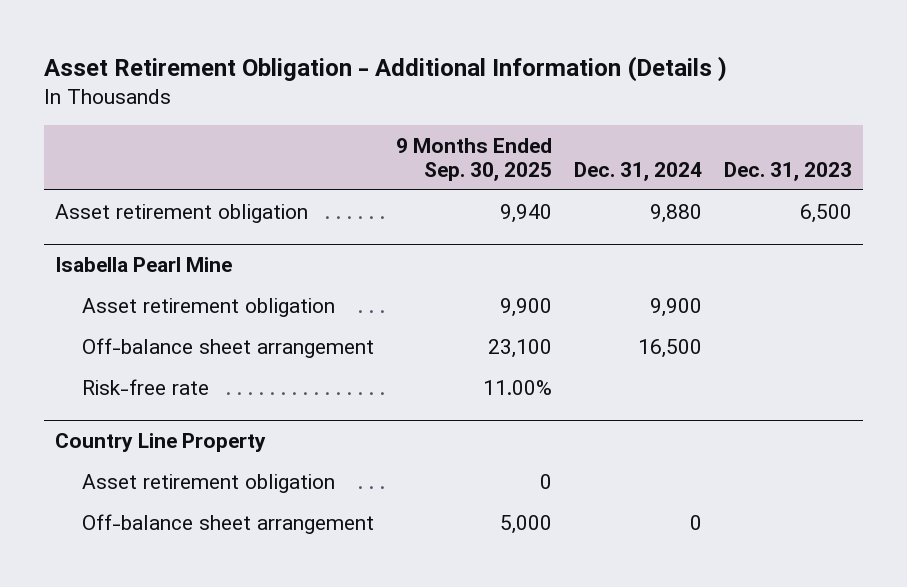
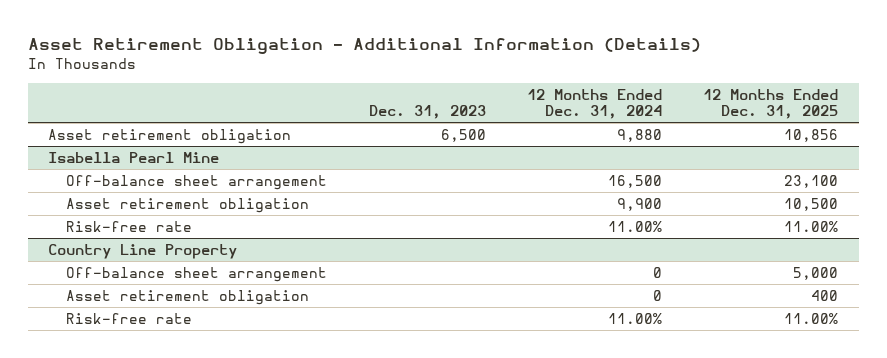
- Asset Retirement Obligation - Additional Information (Details )
+ Asset Retirement Obligation - Additional Information (Details)
- | 9 Months Ended Sep. 30, 2025 | Dec. 31, 2024 | Dec. 31, 2023
+ | Dec. 31, 2023 | 12 Months Ended Dec. 31, 2024 | 12 Months Ended Dec. 31, 2025
@ Isabella Pearl Mine
moved down: Asset retirement obligation | | 9,900 | 10,500
@ Country Line Property
moved down: Asset retirement obligation | | 0 | 400
+ Risk-free rate | | 11.00% | 11.00%

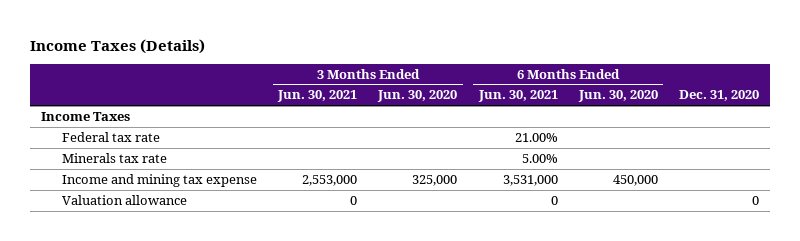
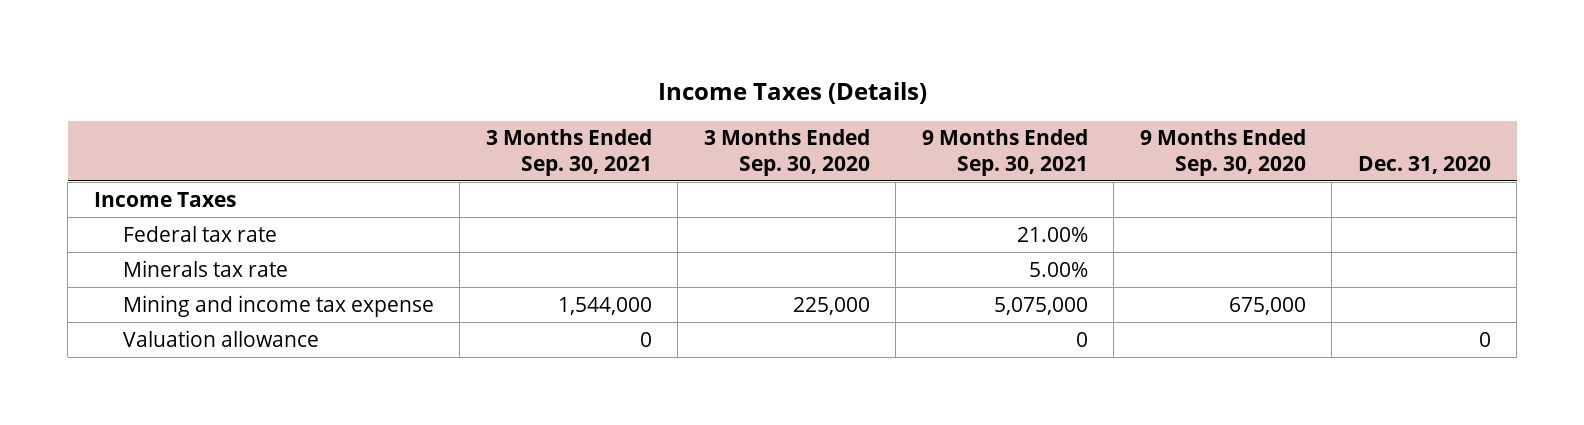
- | 3 Months Ended Jun. 30, 2021 | 3 Months Ended Jun. 30, 2020 | 6 Months Ended Jun. 30, 2021 | 6 Months Ended Jun. 30, 2020 | Dec. 31, 2020
+ | 3 Months Ended Sep. 30, 2021 | 3 Months Ended Sep. 30, 2020 | 9 Months Ended Sep. 30, 2021 | 9 Months Ended Sep. 30, 2020 | Dec. 31, 2020
- Income and mining tax expense | 2,553,000 | 325,000 | 3,531,000 | 450,000 |
+ Mining and income tax expense | 1,544,000 | 225,000 | 5,075,000 | 675,000 |

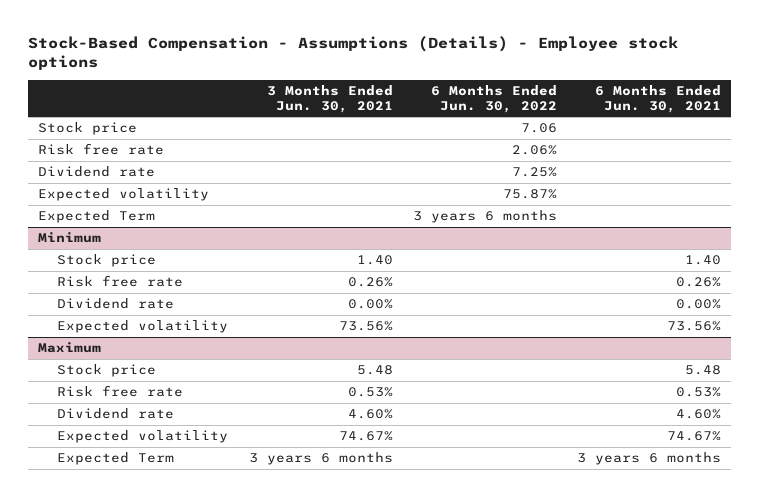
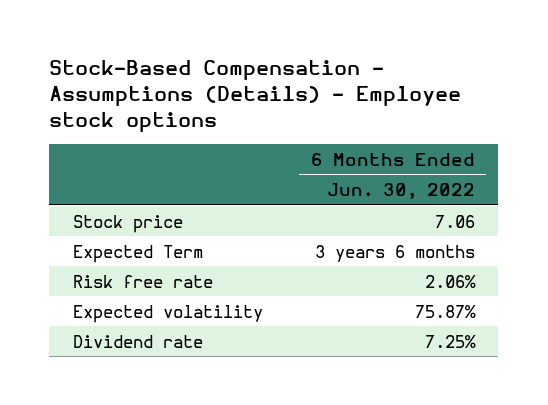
- | 3 Months Ended Jun. 30, 2021 | 6 Months Ended Jun. 30, 2022 | 6 Months Ended Jun. 30, 2021
+ | 6 Months Ended Jun. 30, 2022
moved up: Expected Term | 3 years 6 months
- Minimum
- Stock price | 1.40 | | 1.40
- Risk free rate | 0.26% | | 0.26%
- Dividend rate | 0.00% | | 0.00%
- Expected volatility | 73.56% | | 73.56%
- Maximum
- Stock price | 5.48 | | 5.48
- Risk free rate | 0.53% | | 0.53%
- Dividend rate | 4.60% | | 4.60%
- Expected volatility | 74.67% | | 74.67%
- Expected Term | 3 years 6 months | | 3 years 6 months
moved down: Dividend rate | 7.25%

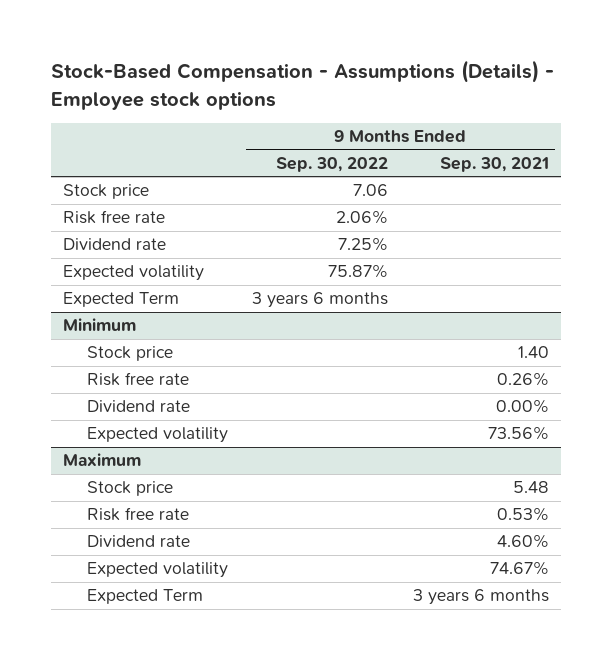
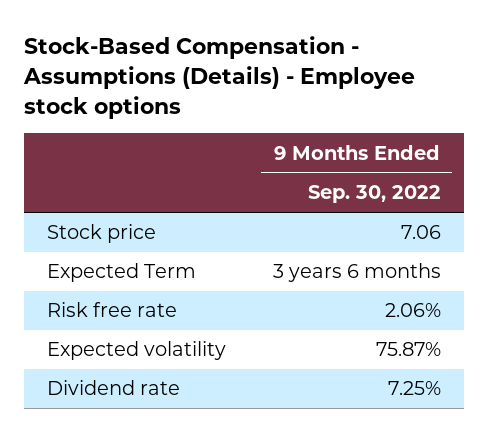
- | 9 Months Ended Sep. 30, 2022 | 9 Months Ended Sep. 30, 2021
+ | 9 Months Ended Sep. 30, 2022
moved up: Expected Term | 3 years 6 months
- Minimum
- Stock price | | 1.40
- Risk free rate | | 0.26%
- Dividend rate | | 0.00%
- Expected volatility | | 73.56%
- Maximum
- Stock price | | 5.48
- Risk free rate | | 0.53%
- Dividend rate | | 4.60%
- Expected volatility | | 74.67%
- Expected Term | | 3 years 6 months
moved down: Dividend rate | 7.25%

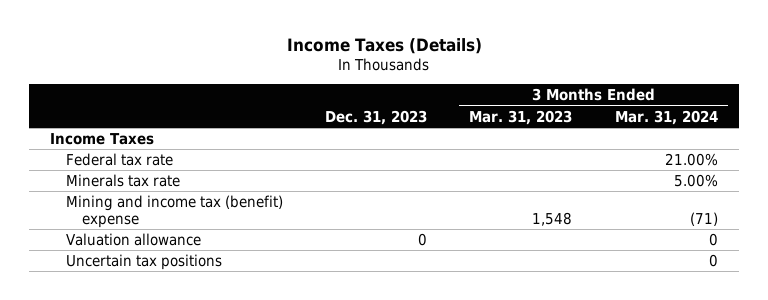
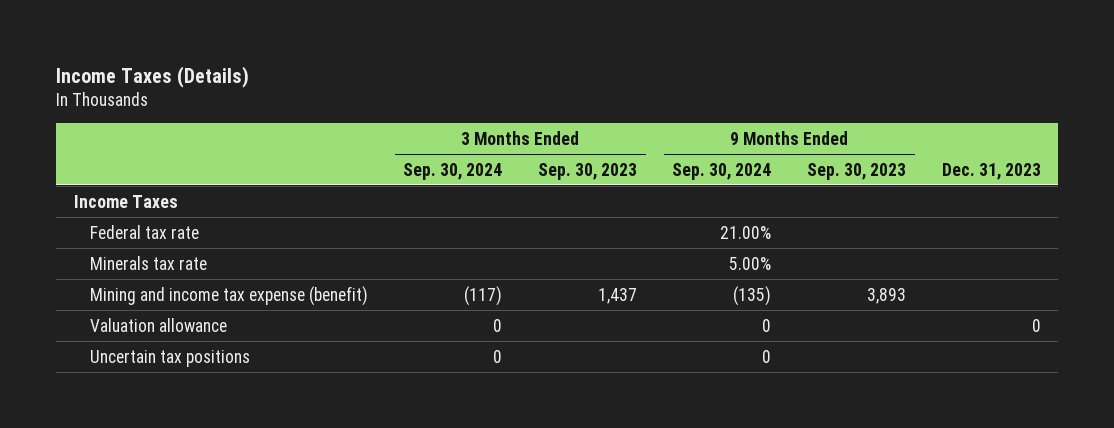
- | Dec. 31, 2023 | 3 Months Ended Mar. 31, 2023 | 3 Months Ended Mar. 31, 2024
+ | 3 Months Ended Sep. 30, 2024 | 3 Months Ended Sep. 30, 2023 | 9 Months Ended Sep. 30, 2024 | 9 Months Ended Sep. 30, 2023 | Dec. 31, 2023
- Mining and income tax (benefit) expense | | 1,548 | (71)
+ Mining and income tax expense (benefit) | (117) | 1,437 | (135) | 3,893 |

